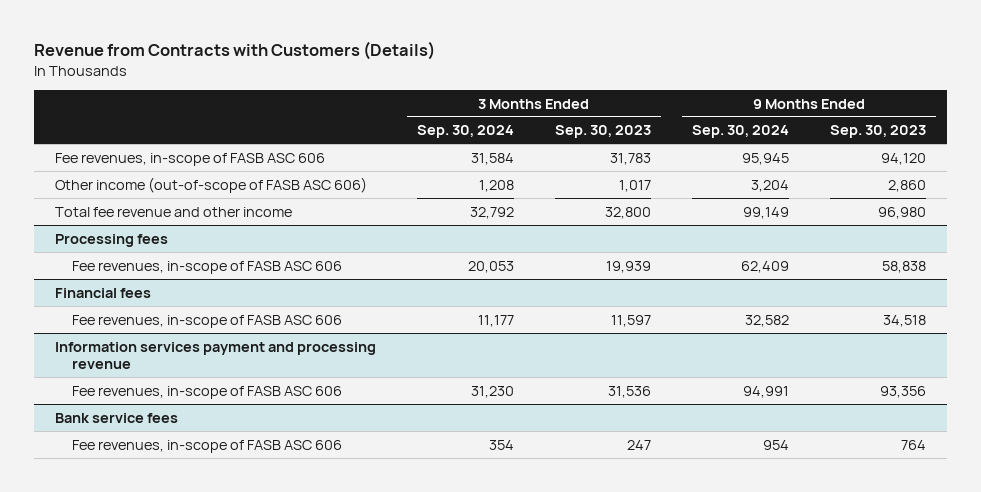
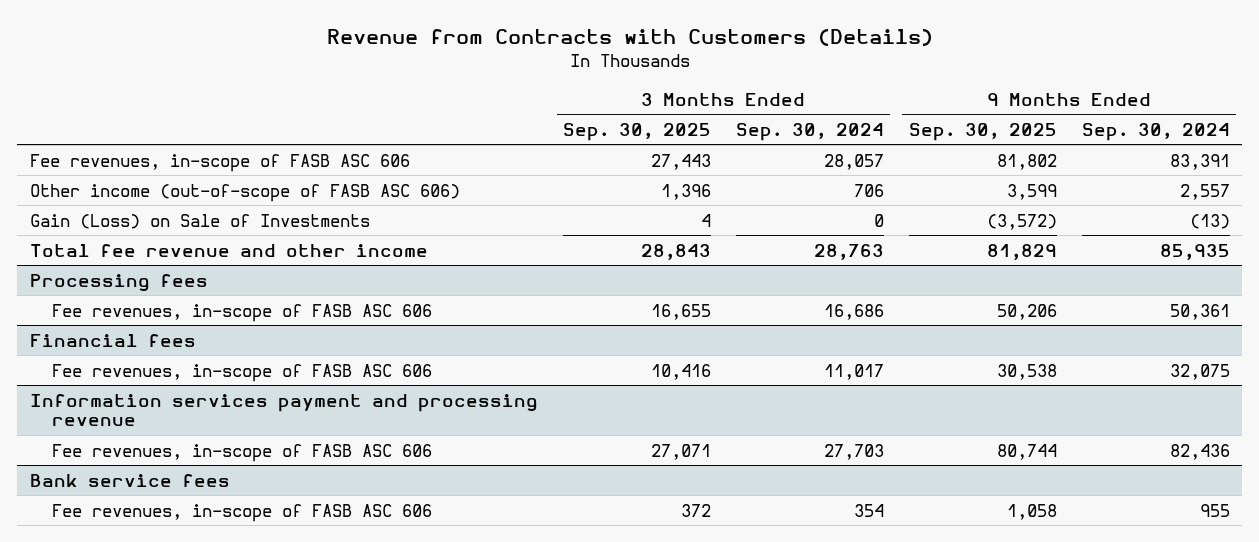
- | 3 Months Ended Sep. 30, 2024 | 3 Months Ended Sep. 30, 2023 | 9 Months Ended Sep. 30, 2024 | 9 Months Ended Sep. 30, 2023
+ | 3 Months Ended Sep. 30, 2025 | 3 Months Ended Sep. 30, 2024 | 9 Months Ended Sep. 30, 2025 | 9 Months Ended Sep. 30, 2024
- Fee revenues, in-scope of FASB ASC 606 | 31,584 | 31,783 | 95,945 | 94,120
- Other income (out-of-scope of FASB ASC 606) | 1,208 | 1,017 | 3,204 | 2,860
- Total fee revenue and other income | 32,792 | 32,800 | 99,149 | 96,980
+ Fee revenues, in-scope of FASB ASC 606 | 27,443 | 28,057 | 81,802 | 83,391
+ Other income (out-of-scope of FASB ASC 606) | 1,396 | 706 | 3,599 | 2,557
+ Gain (Loss) on Sale of Investments | 4 | 0 | (3,572) | (13)
+ Total fee revenue and other income | 28,843 | 28,763 | 81,829 | 85,935
@ Processing fees
- Fee revenues, in-scope of FASB ASC 606 | 20,053 | 19,939 | 62,409 | 58,838
+ Fee revenues, in-scope of FASB ASC 606 | 16,655 | 16,686 | 50,206 | 50,361
@ Financial fees
- Fee revenues, in-scope of FASB ASC 606 | 11,177 | 11,597 | 32,582 | 34,518
+ Fee revenues, in-scope of FASB ASC 606 | 10,416 | 11,017 | 30,538 | 32,075
@ Information services payment and processing revenue
- Fee revenues, in-scope of FASB ASC 606 | 31,230 | 31,536 | 94,991 | 93,356
+ Fee revenues, in-scope of FASB ASC 606 | 27,071 | 27,703 | 80,744 | 82,436
@ Bank service fees
- Fee revenues, in-scope of FASB ASC 606 | 354 | 247 | 954 | 764
+ Fee revenues, in-scope of FASB ASC 606 | 372 | 354 | 1,058 | 955

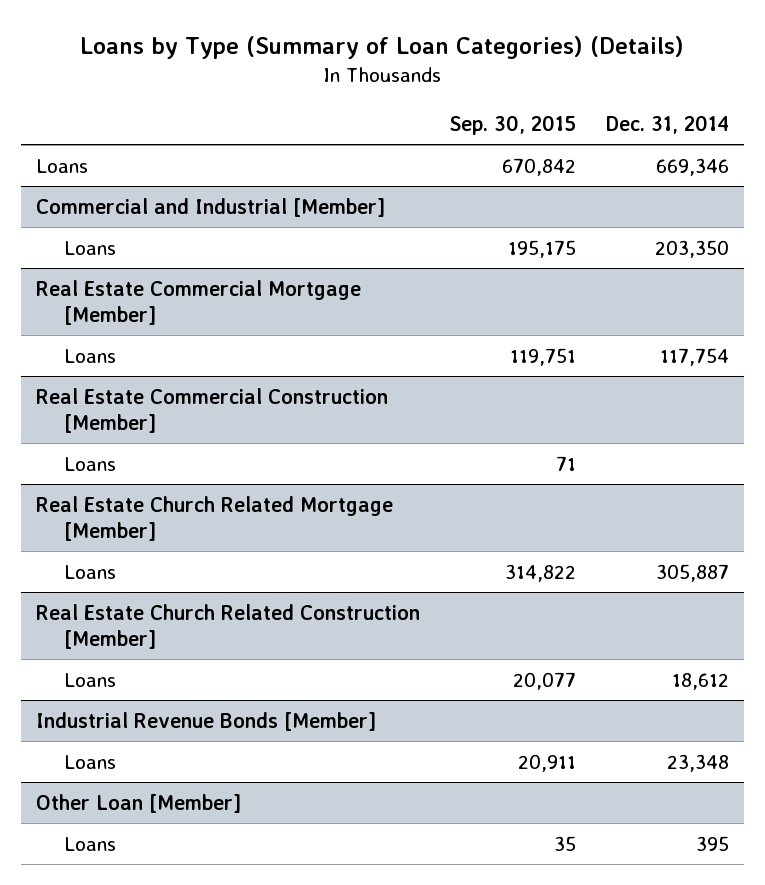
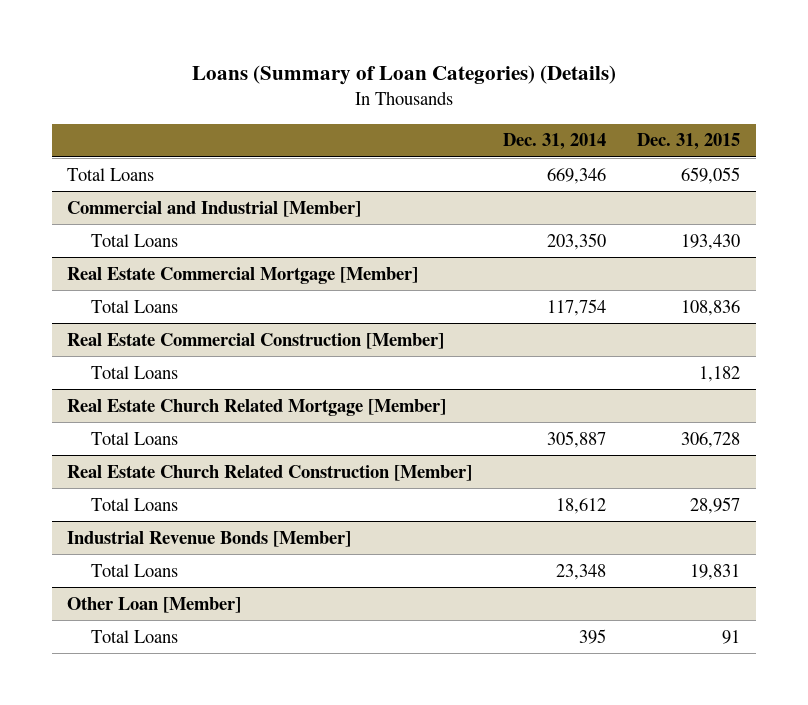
- Loans by Type (Summary of Loan Categories) (Details)
+ Loans (Summary of Loan Categories) (Details)
- | Sep. 30, 2015 | Dec. 31, 2014
+ | Dec. 31, 2014 | Dec. 31, 2015
- Loans | 670,842 | 669,346
+ Total Loans | 669,346 | 659,055
@ Commercial and Industrial [Member]
- Loans | 195,175 | 203,350
+ Total Loans | 203,350 | 193,430
@ Real Estate Commercial Mortgage [Member]
- Loans | 119,751 | 117,754
+ Total Loans | 117,754 | 108,836
@ Real Estate Commercial Construction [Member]
- Loans | 71 |
+ Total Loans | | 1,182
@ Real Estate Church Related Mortgage [Member]
- Loans | 314,822 | 305,887
+ Total Loans | 305,887 | 306,728
@ Real Estate Church Related Construction [Member]
- Loans | 20,077 | 18,612
+ Total Loans | 18,612 | 28,957
@ Industrial Revenue Bonds [Member]
- Loans | 20,911 | 23,348
+ Total Loans | 23,348 | 19,831
@ Other Loan [Member]
- Loans | 35 | 395
+ Total Loans | 395 | 91

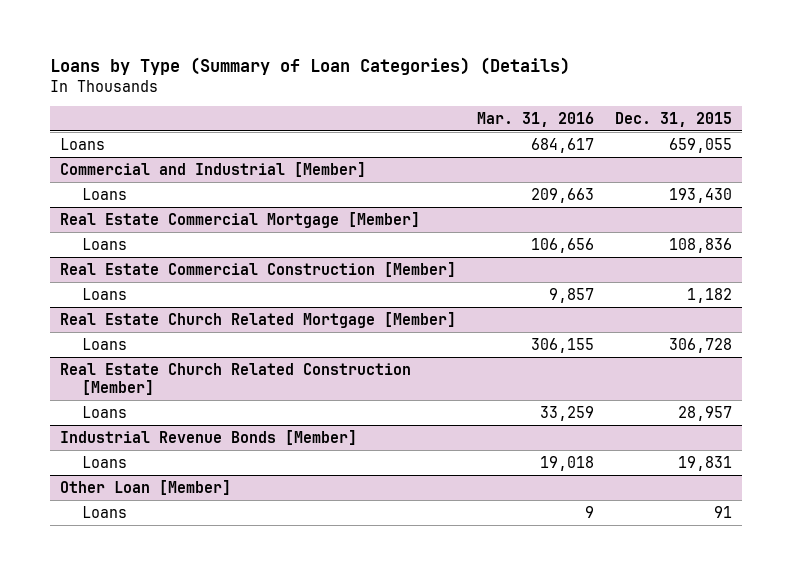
- Loans (Summary of Loan Categories) (Details)
+ Loans by Type (Summary of Loan Categories) (Details)
- | Dec. 31, 2014 | Dec. 31, 2015
+ | Mar. 31, 2016 | Dec. 31, 2015
- Total Loans | 669,346 | 659,055
+ Loans | 684,617 | 659,055
@ Commercial and Industrial [Member]
- Total Loans | 203,350 | 193,430
+ Loans | 209,663 | 193,430
@ Real Estate Commercial Mortgage [Member]
- Total Loans | 117,754 | 108,836
+ Loans | 106,656 | 108,836
@ Real Estate Commercial Construction [Member]
- Total Loans | | 1,182
+ Loans | 9,857 | 1,182
@ Real Estate Church Related Mortgage [Member]
- Total Loans | 305,887 | 306,728
+ Loans | 306,155 | 306,728
@ Real Estate Church Related Construction [Member]
- Total Loans | 18,612 | 28,957
+ Loans | 33,259 | 28,957
@ Industrial Revenue Bonds [Member]
- Total Loans | 23,348 | 19,831
+ Loans | 19,018 | 19,831
@ Other Loan [Member]
- Total Loans | 395 | 91
+ Loans | 9 | 91

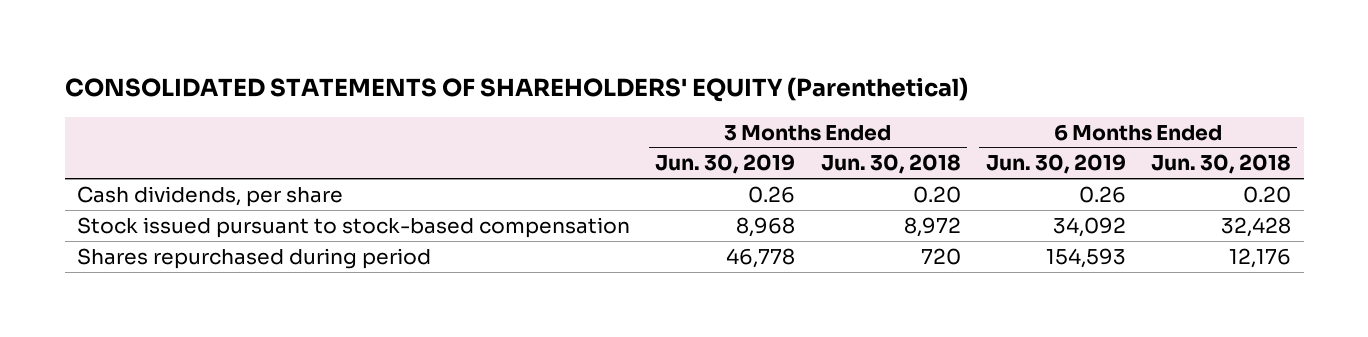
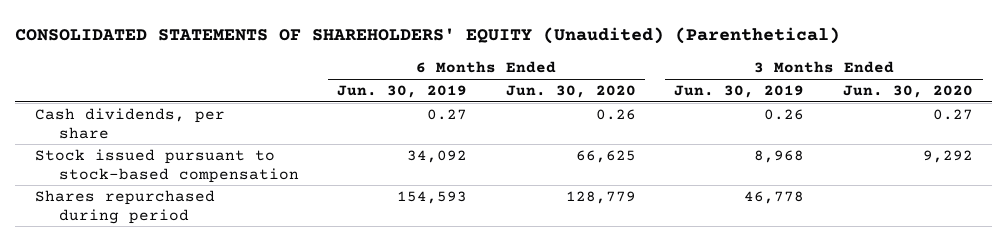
- CONSOLIDATED STATEMENTS OF SHAREHOLDERS' EQUITY (Parenthetical)
+ CONSOLIDATED STATEMENTS OF SHAREHOLDERS' EQUITY (Unaudited) (Parenthetical)
- | 3 Months Ended Jun. 30, 2019 | 3 Months Ended Jun. 30, 2018 | 6 Months Ended Jun. 30, 2019 | 6 Months Ended Jun. 30, 2018
+ | 6 Months Ended Jun. 30, 2019 | 6 Months Ended Jun. 30, 2020 | 3 Months Ended Jun. 30, 2019 | 3 Months Ended Jun. 30, 2020
- Cash dividends, per share | 0.26 | 0.20 | 0.26 | 0.20
+ Cash dividends, per share | 0.27 | 0.26 | 0.26 | 0.27

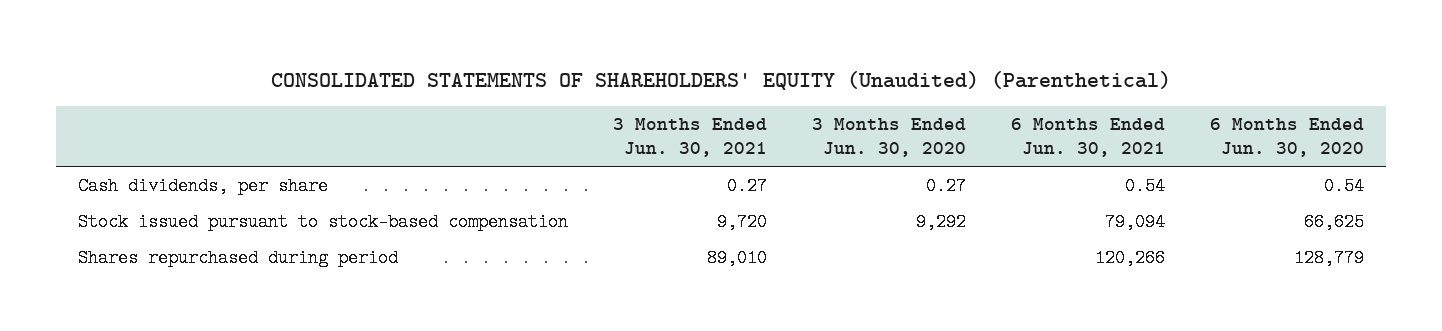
- | 6 Months Ended Jun. 30, 2019 | 6 Months Ended Jun. 30, 2020 | 3 Months Ended Jun. 30, 2019 | 3 Months Ended Jun. 30, 2020
+ | 3 Months Ended Jun. 30, 2021 | 3 Months Ended Jun. 30, 2020 | 6 Months Ended Jun. 30, 2021 | 6 Months Ended Jun. 30, 2020
- Cash dividends, per share | 0.27 | 0.26 | 0.26 | 0.27
+ Cash dividends, per share | 0.27 | 0.27 | 0.54 | 0.54

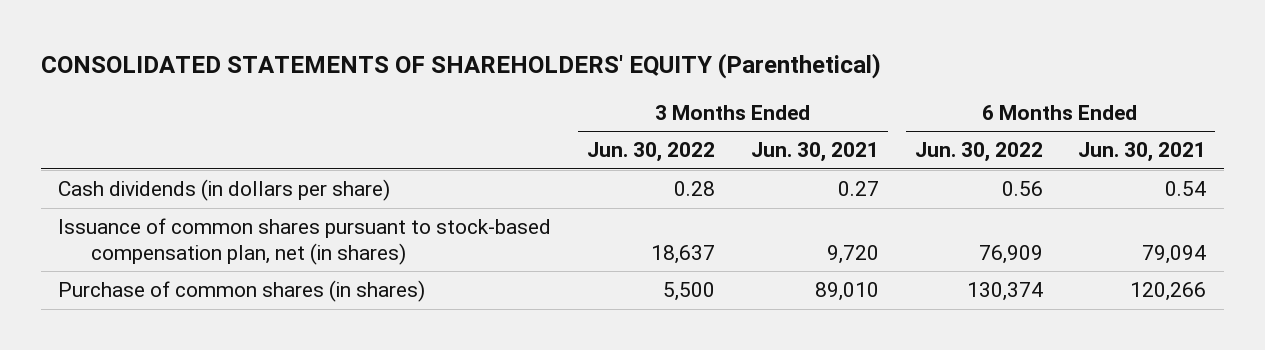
- CONSOLIDATED STATEMENTS OF SHAREHOLDERS' EQUITY (Unaudited) (Parenthetical)
+ CONSOLIDATED STATEMENTS OF SHAREHOLDERS' EQUITY (Parenthetical)
- | 3 Months Ended Jun. 30, 2021 | 3 Months Ended Jun. 30, 2020 | 6 Months Ended Jun. 30, 2021 | 6 Months Ended Jun. 30, 2020
+ | 3 Months Ended Jun. 30, 2022 | 3 Months Ended Jun. 30, 2021 | 6 Months Ended Jun. 30, 2022 | 6 Months Ended Jun. 30, 2021
- Cash dividends, per share | 0.27 | 0.27 | 0.54 | 0.54
- Stock issued pursuant to stock-based compensation | 9,720 | 9,292 | 79,094 | 66,625
- Shares repurchased during period | 89,010 | | 120,266 | 128,779
+ Cash dividends (in dollars per share) | 0.28 | 0.27 | 0.56 | 0.54
+ Issuance of common shares pursuant to stock-based compensation plan, net (in shares) | 18,637 | 9,720 | 76,909 | 79,094
+ Purchase of common shares (in shares) | 5,500 | 89,010 | 130,374 | 120,266

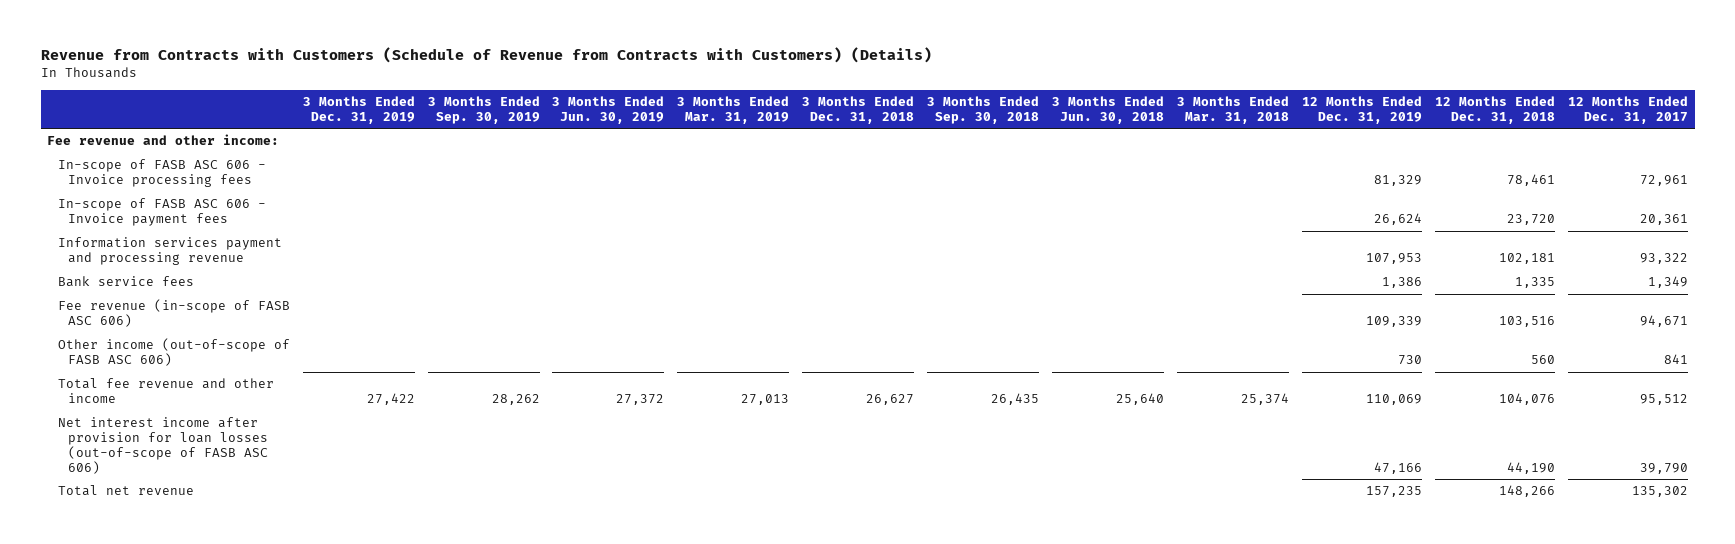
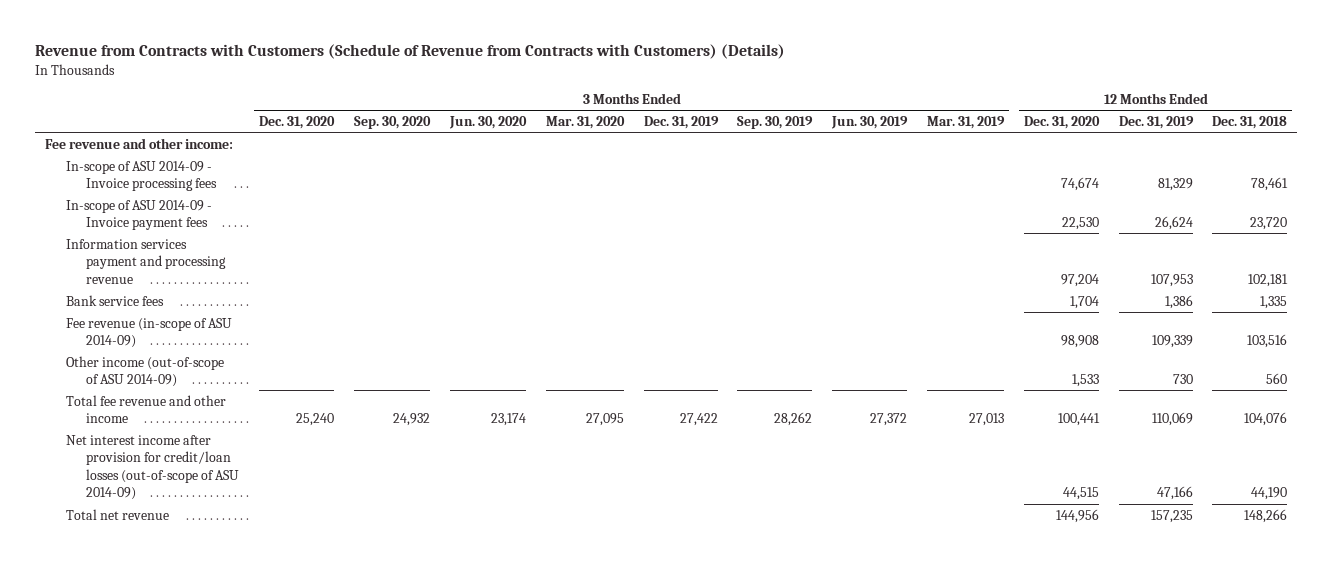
- | 3 Months Ended Dec. 31, 2019 | 3 Months Ended Sep. 30, 2019 | 3 Months Ended Jun. 30, 2019 | 3 Months Ended Mar. 31, 2019 | 3 Months Ended Dec. 31, 2018 | 3 Months Ended Sep. 30, 2018 | 3 Months Ended Jun. 30, 2018 | 3 Months Ended Mar. 31, 2018 | 12 Months Ended Dec. 31, 2019 | 12 Months Ended Dec. 31, 2018 | 12 Months Ended Dec. 31, 2017
+ | 3 Months Ended Dec. 31, 2020 | 3 Months Ended Sep. 30, 2020 | 3 Months Ended Jun. 30, 2020 | 3 Months Ended Mar. 31, 2020 | 3 Months Ended Dec. 31, 2019 | 3 Months Ended Sep. 30, 2019 | 3 Months Ended Jun. 30, 2019 | 3 Months Ended Mar. 31, 2019 | 12 Months Ended Dec. 31, 2020 | 12 Months Ended Dec. 31, 2019 | 12 Months Ended Dec. 31, 2018
- In-scope of FASB ASC 606 - Invoice processing fees | | | | | | | | | 81,329 | 78,461 | 72,961
- In-scope of FASB ASC 606 - Invoice payment fees | | | | | | | | | 26,624 | 23,720 | 20,361
+ In-scope of ASU 2014-09 - Invoice processing fees | | | | | | | | | 74,674 | 81,329 | 78,461
+ In-scope of ASU 2014-09 - Invoice payment fees | | | | | | | | | 22,530 | 26,624 | 23,720
- Fee revenue (in-scope of FASB ASC 606) | | | | | | | | | 109,339 | 103,516 | 94,671
- Other income (out-of-scope of FASB ASC 606) | | | | | | | | | 730 | 560 | 841
+ Fee revenue (in-scope of ASU 2014-09) | | | | | | | | | 98,908 | 109,339 | 103,516
+ Other income (out-of-scope of ASU 2014-09) | | | | | | | | | 1,533 | 730 | 560
- Net interest income after provision for loan losses (out-of-scope of FASB ASC 606) | | | | | | | | | 47,166 | 44,190 | 39,790
+ Net interest income after provision for credit/loan losses (out-of-scope of ASU 2014-09) | | | | | | | | | 44,515 | 47,166 | 44,190

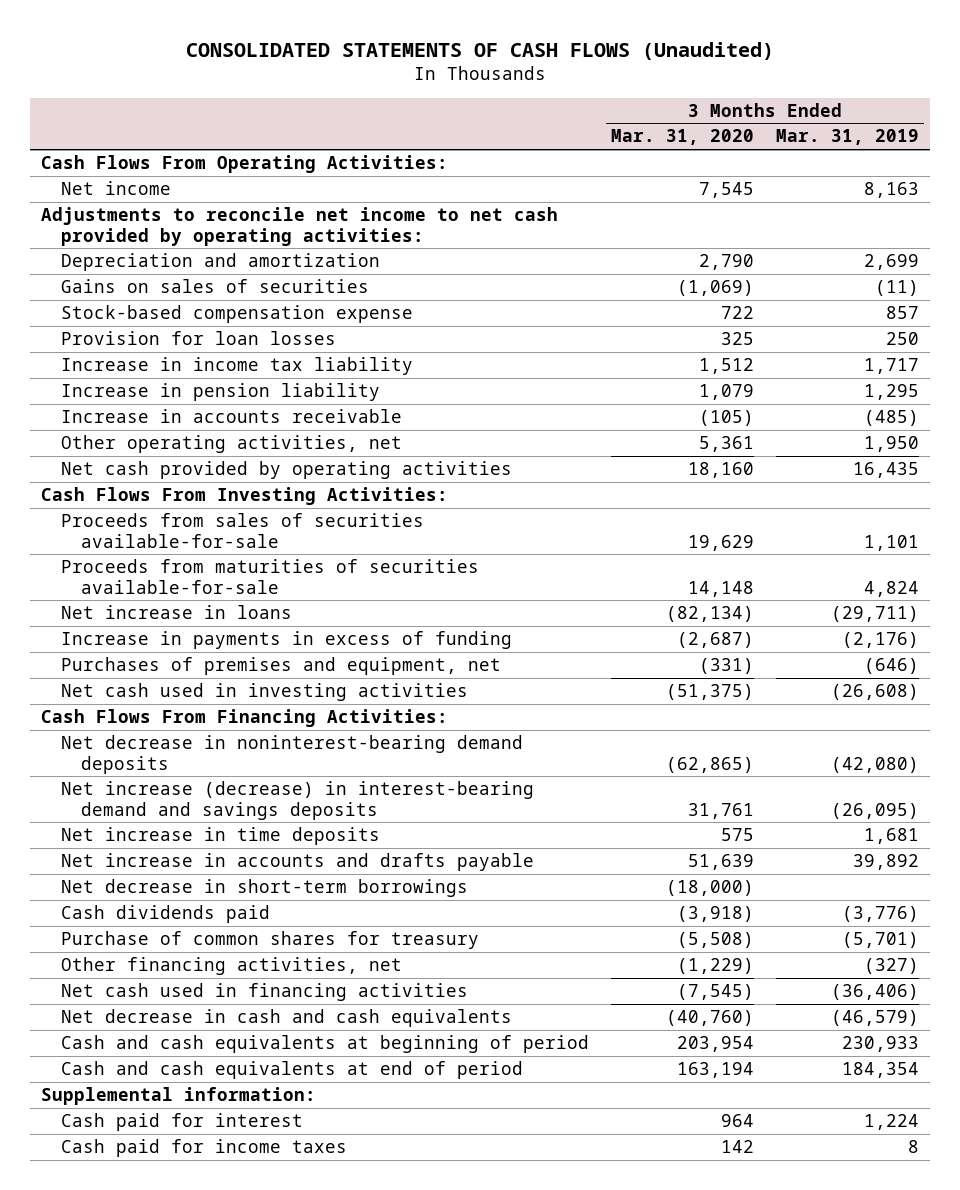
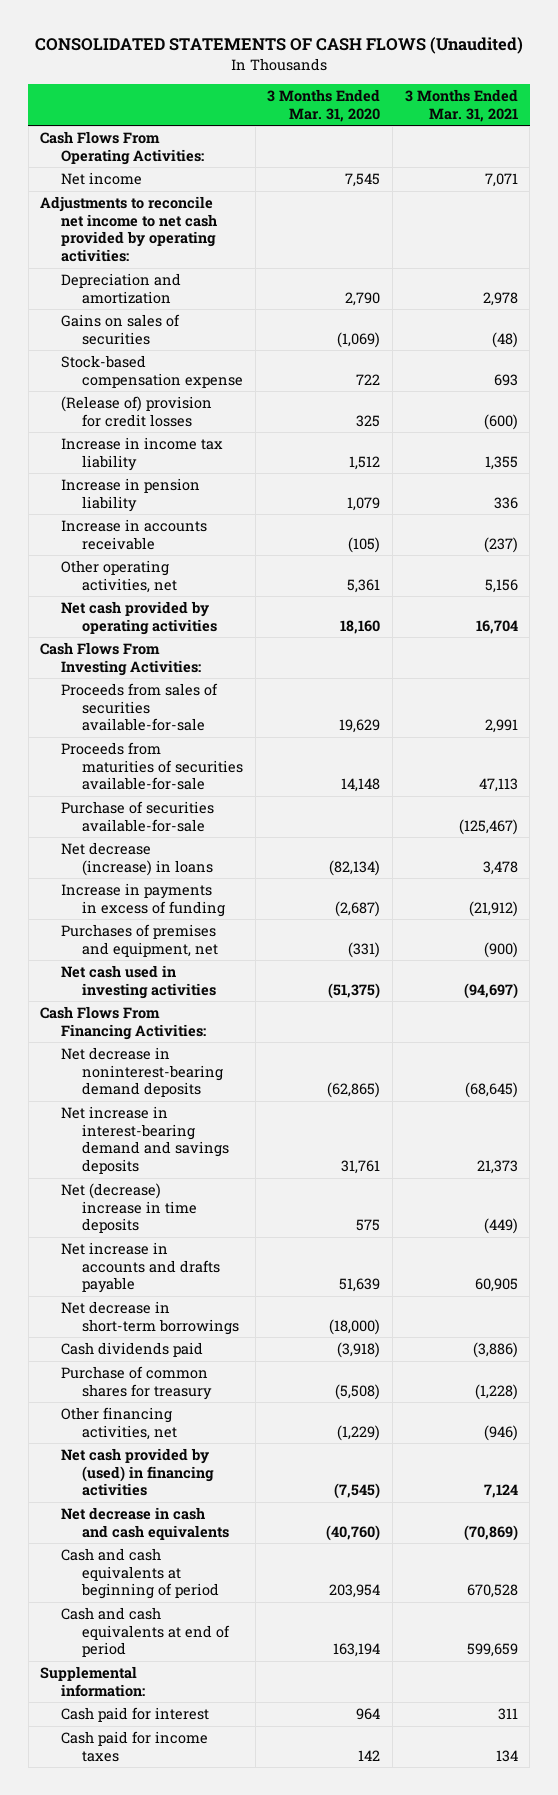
- | 3 Months Ended Mar. 31, 2020 | 3 Months Ended Mar. 31, 2019
+ | 3 Months Ended Mar. 31, 2020 | 3 Months Ended Mar. 31, 2021
- Provision for loan losses | 325 | 250
+ (Release of) provision for credit losses | 325 | (600)
- Net increase in loans | (82,134) | (29,711)
+ Purchase of securities available-for-sale | | (125,467)
+ Net decrease (increase) in loans | (82,134) | 3,478
- Net increase (decrease) in interest-bearing demand and savings deposits | 31,761 | (26,095)
- Net increase in time deposits | 575 | 1,681
+ Net increase in interest-bearing demand and savings deposits | 31,761 | 21,373
+ Net (decrease) increase in time deposits | 575 | (449)
- Net cash used in financing activities | (7,545) | (36,406)
+ Net cash provided by (used) in financing activities | (7,545) | 7,124

